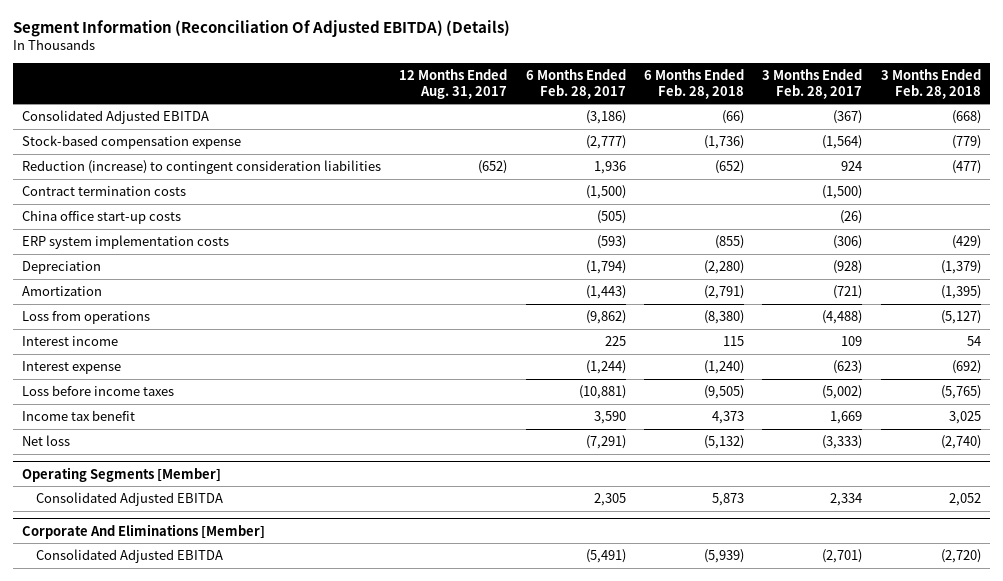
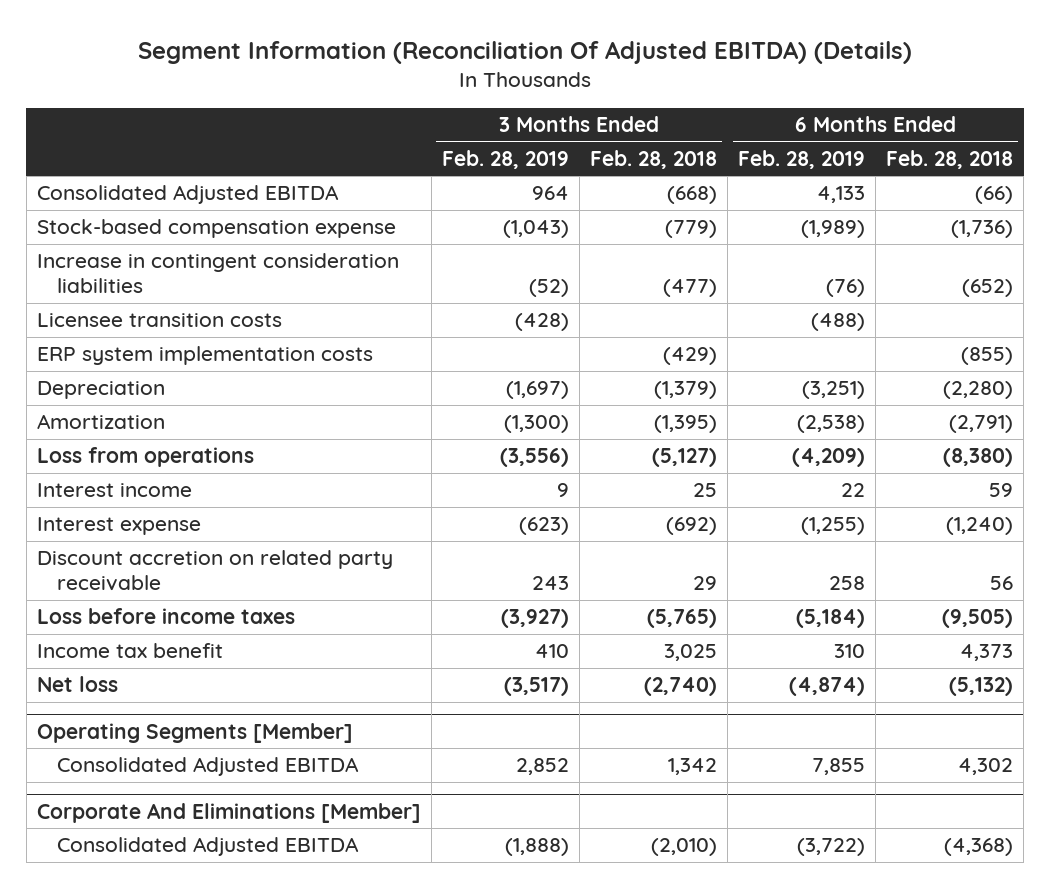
- | 12 Months Ended Aug. 31, 2017 | 6 Months Ended Feb. 28, 2017 | 6 Months Ended Feb. 28, 2018 | 3 Months Ended Feb. 28, 2017 | 3 Months Ended Feb. 28, 2018
+ | 3 Months Ended Feb. 28, 2019 | 3 Months Ended Feb. 28, 2018 | 6 Months Ended Feb. 28, 2019 | 6 Months Ended Feb. 28, 2018
- Reduction (increase) to contingent consideration liabilities | (652) | 1,936 | (652) | 924 | (477)
- Contract termination costs | | (1,500) | | (1,500) |
- China office start-up costs | | (505) | | (26) |
+ Increase in contingent consideration liabilities | (52) | (477) | (76) | (652)
+ Licensee transition costs | (428) | | (488) |
- Interest income | | 225 | 115 | 109 | 54
+ Interest income | 9 | 25 | 22 | 59
+ Discount accretion on related party receivable | 243 | 29 | 258 | 56
@ Operating Segments [Member]
- Consolidated Adjusted EBITDA | | 2,305 | 5,873 | 2,334 | 2,052
+ Consolidated Adjusted EBITDA | 2,852 | 1,342 | 7,855 | 4,302
@ Corporate And Eliminations [Member]
- Consolidated Adjusted EBITDA | | (5,491) | (5,939) | (2,701) | (2,720)
+ Consolidated Adjusted EBITDA | (1,888) | (2,010) | (3,722) | (4,368)

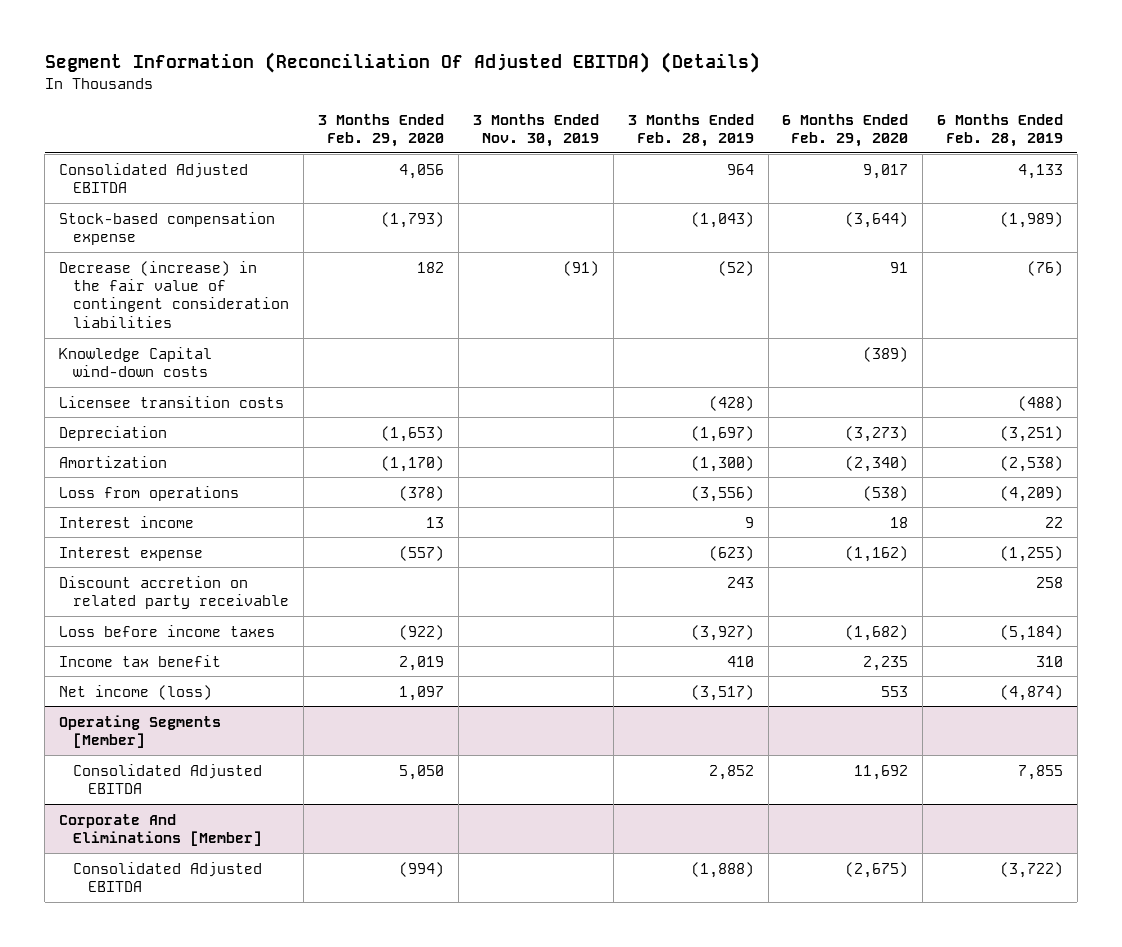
- | 3 Months Ended Feb. 28, 2019 | 3 Months Ended Feb. 28, 2018 | 6 Months Ended Feb. 28, 2019 | 6 Months Ended Feb. 28, 2018
+ | 3 Months Ended Feb. 29, 2020 | 3 Months Ended Nov. 30, 2019 | 3 Months Ended Feb. 28, 2019 | 6 Months Ended Feb. 29, 2020 | 6 Months Ended Feb. 28, 2019
- Increase in contingent consideration liabilities | (52) | (477) | (76) | (652)
+ Decrease (increase) in the fair value of contingent consideration liabilities | 182 | (91) | (52) | 91 | (76)
+ Knowledge Capital wind-down costs | | | | (389) |
- ERP system implementation costs | | (429) | | (855)
- Net loss | (3,517) | (2,740) | (4,874) | (5,132)
+ Net income (loss) | 1,097 | | (3,517) | 553 | (4,874)

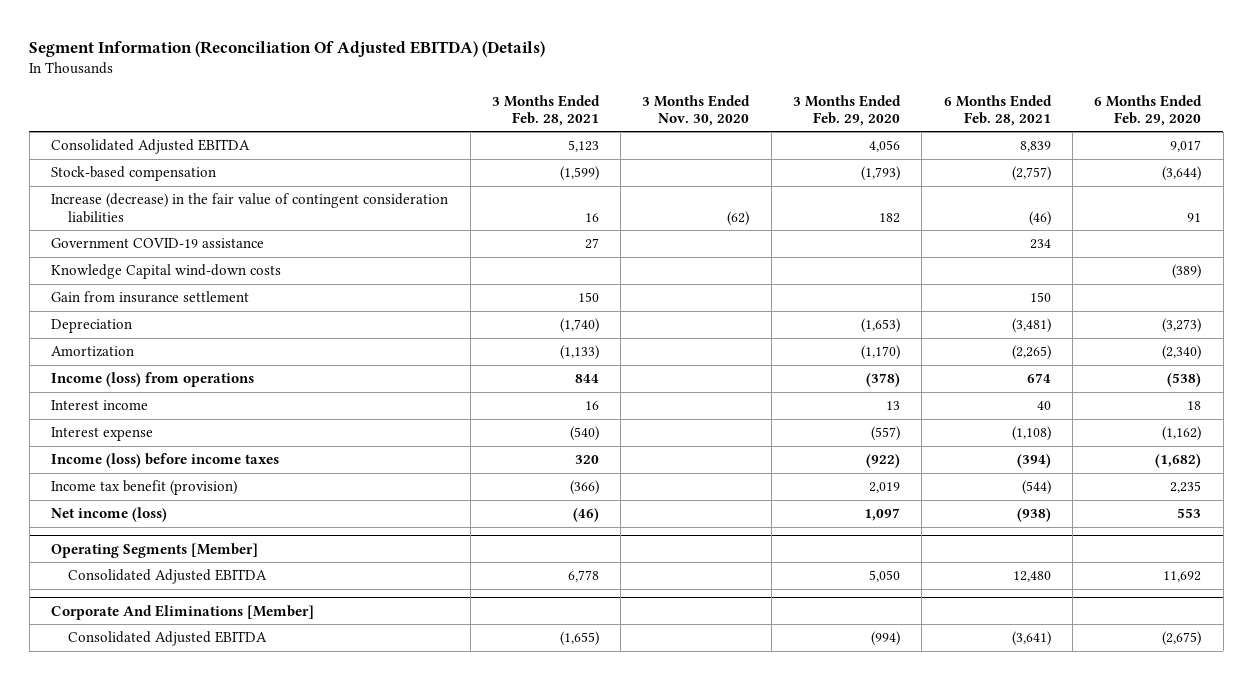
- | 3 Months Ended Feb. 29, 2020 | 3 Months Ended Nov. 30, 2019 | 3 Months Ended Feb. 28, 2019 | 6 Months Ended Feb. 29, 2020 | 6 Months Ended Feb. 28, 2019
+ | 3 Months Ended Feb. 28, 2021 | 3 Months Ended Nov. 30, 2020 | 3 Months Ended Feb. 29, 2020 | 6 Months Ended Feb. 28, 2021 | 6 Months Ended Feb. 29, 2020
- Stock-based compensation expense | (1,793) | | (1,043) | (3,644) | (1,989)
- Decrease (increase) in the fair value of contingent consideration liabilities | 182 | (91) | (52) | 91 | (76)
+ Stock-based compensation | (1,599) | | (1,793) | (2,757) | (3,644)
+ Increase (decrease) in the fair value of contingent consideration liabilities | 16 | (62) | 182 | (46) | 91
+ Government COVID-19 assistance | 27 | | | 234 |
- Licensee transition costs | | | (428) | | (488)
+ Gain from insurance settlement | 150 | | | 150 |
- Loss from operations | (378) | | (3,556) | (538) | (4,209)
+ Income (loss) from operations | 844 | | (378) | 674 | (538)
- Discount accretion on related party receivable | | | 243 | | 258
- Loss before income taxes | (922) | | (3,927) | (1,682) | (5,184)
- Income tax benefit | 2,019 | | 410 | 2,235 | 310
+ Income (loss) before income taxes | 320 | | (922) | (394) | (1,682)
+ Income tax benefit (provision) | (366) | | 2,019 | (544) | 2,235

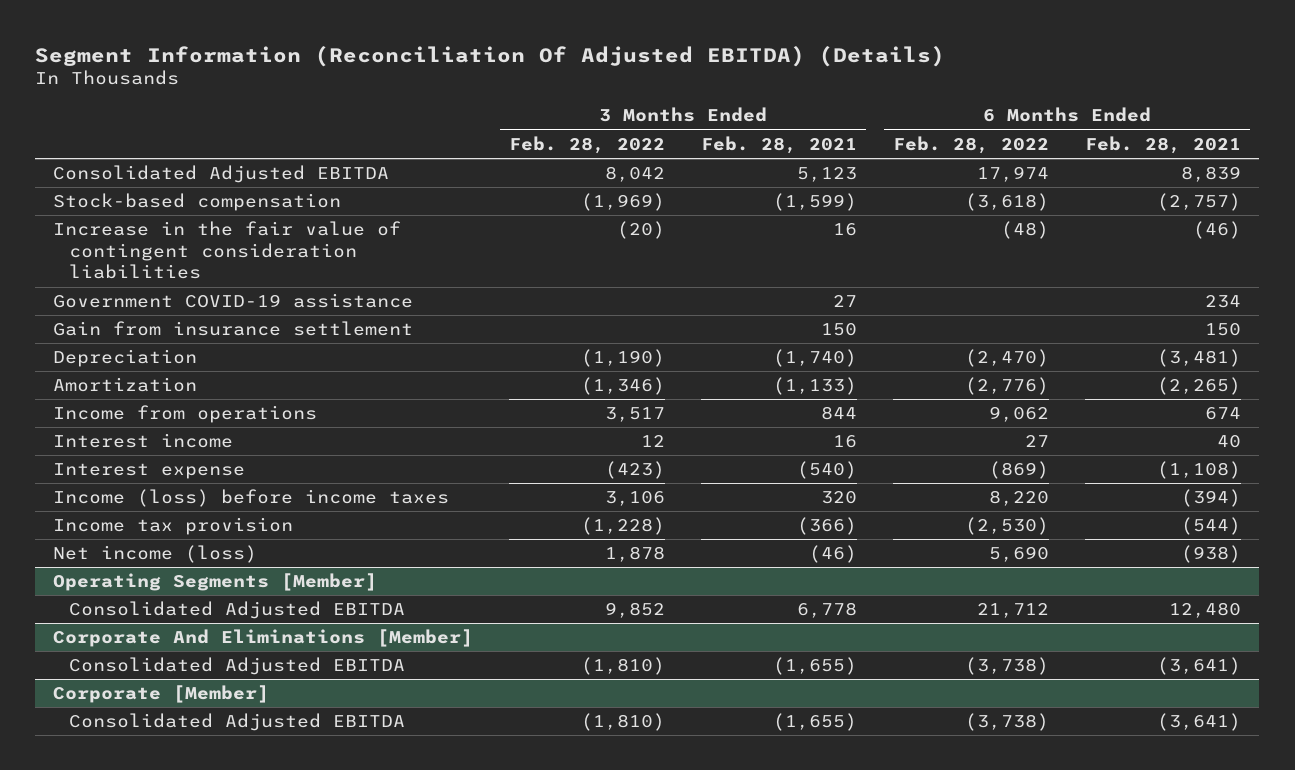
- | 3 Months Ended Feb. 28, 2021 | 3 Months Ended Nov. 30, 2020 | 3 Months Ended Feb. 29, 2020 | 6 Months Ended Feb. 28, 2021 | 6 Months Ended Feb. 29, 2020
+ | 3 Months Ended Feb. 28, 2022 | 3 Months Ended Feb. 28, 2021 | 6 Months Ended Feb. 28, 2022 | 6 Months Ended Feb. 28, 2021
- Increase (decrease) in the fair value of contingent consideration liabilities | 16 | (62) | 182 | (46) | 91
+ Increase in the fair value of contingent consideration liabilities | (20) | 16 | (48) | (46)
- Knowledge Capital wind-down costs | | | | | (389)
- Income (loss) from operations | 844 | | (378) | 674 | (538)
+ Income from operations | 3,517 | 844 | 9,062 | 674
- Income tax benefit (provision) | (366) | | 2,019 | (544) | 2,235
+ Income tax provision | (1,228) | (366) | (2,530) | (544)
+ Corporate [Member]
+ Consolidated Adjusted EBITDA | (1,810) | (1,655) | (3,738) | (3,641)

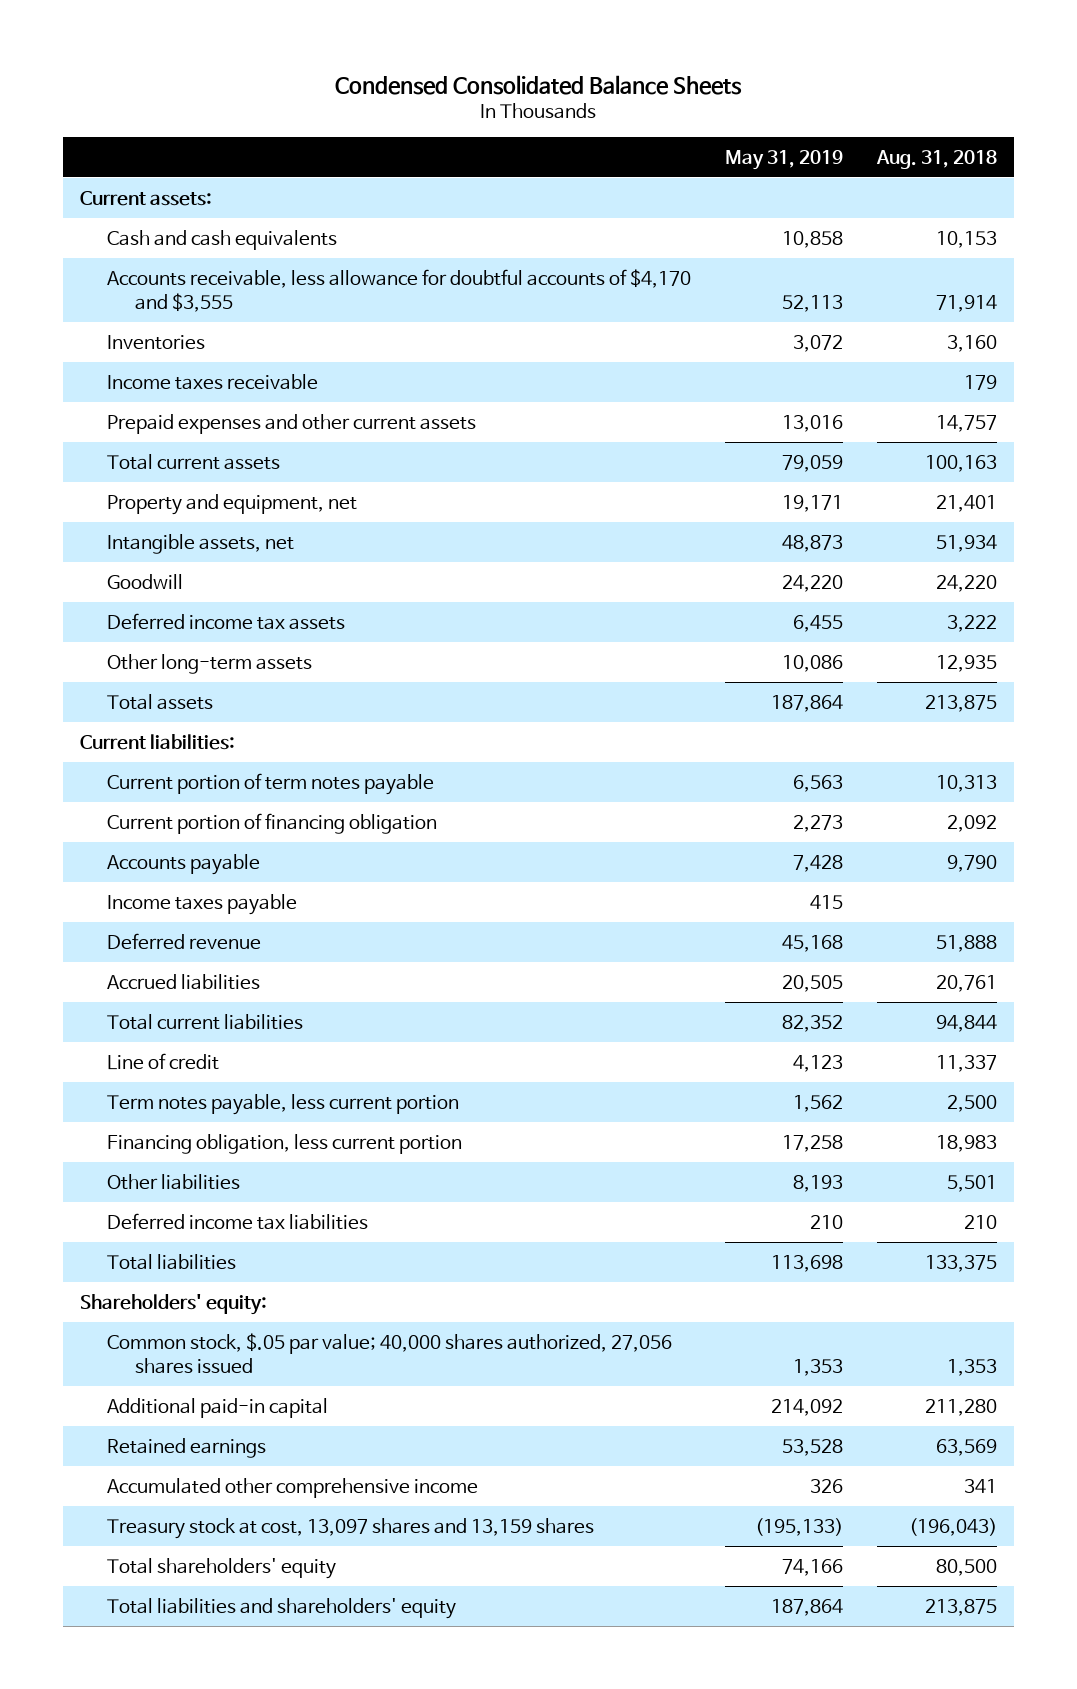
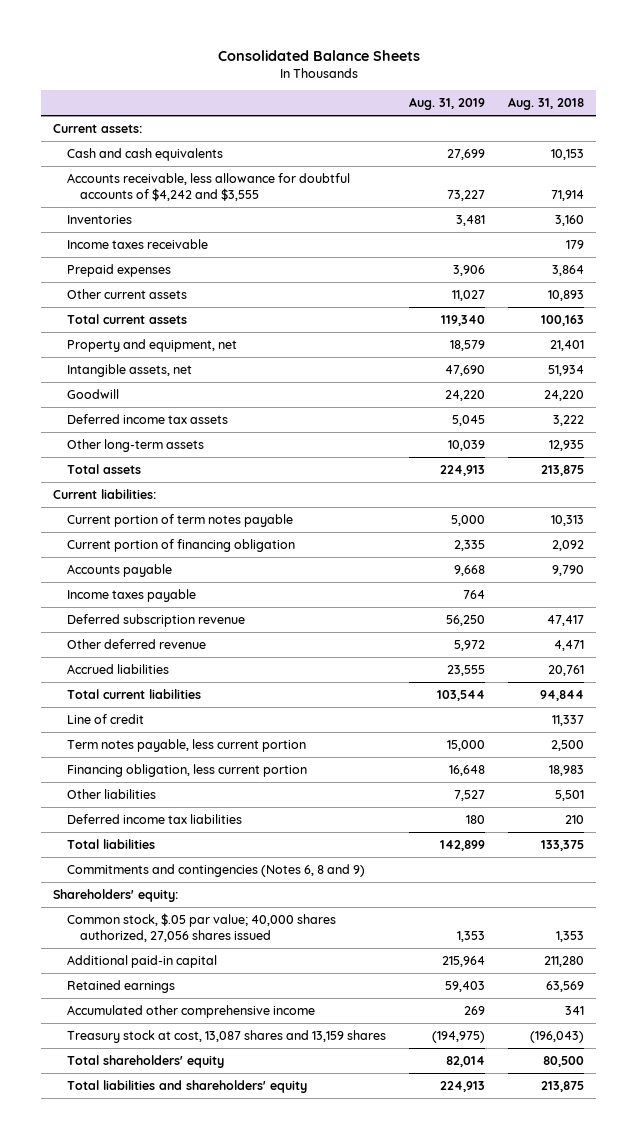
- Condensed Consolidated Balance Sheets
+ Consolidated Balance Sheets
- | May 31, 2019 | Aug. 31, 2018
+ | Aug. 31, 2019 | Aug. 31, 2018
- Accounts receivable, less allowance for doubtful accounts of $4,170 and $3,555 | 52,113 | 71,914
+ Accounts receivable, less allowance for doubtful accounts of $4,242 and $3,555 | 73,227 | 71,914
- Prepaid expenses and other current assets | 13,016 | 14,757
+ Prepaid expenses | 3,906 | 3,864
+ Other current assets | 11,027 | 10,893
- Deferred revenue | 45,168 | 51,888
+ Deferred subscription revenue | 56,250 | 47,417
+ Other deferred revenue | 5,972 | 4,471
+ Commitments and contingencies (Notes 6, 8 and 9)
- Treasury stock at cost, 13,097 shares and 13,159 shares | (195,133) | (196,043)
+ Treasury stock at cost, 13,087 shares and 13,159 shares | (194,975) | (196,043)

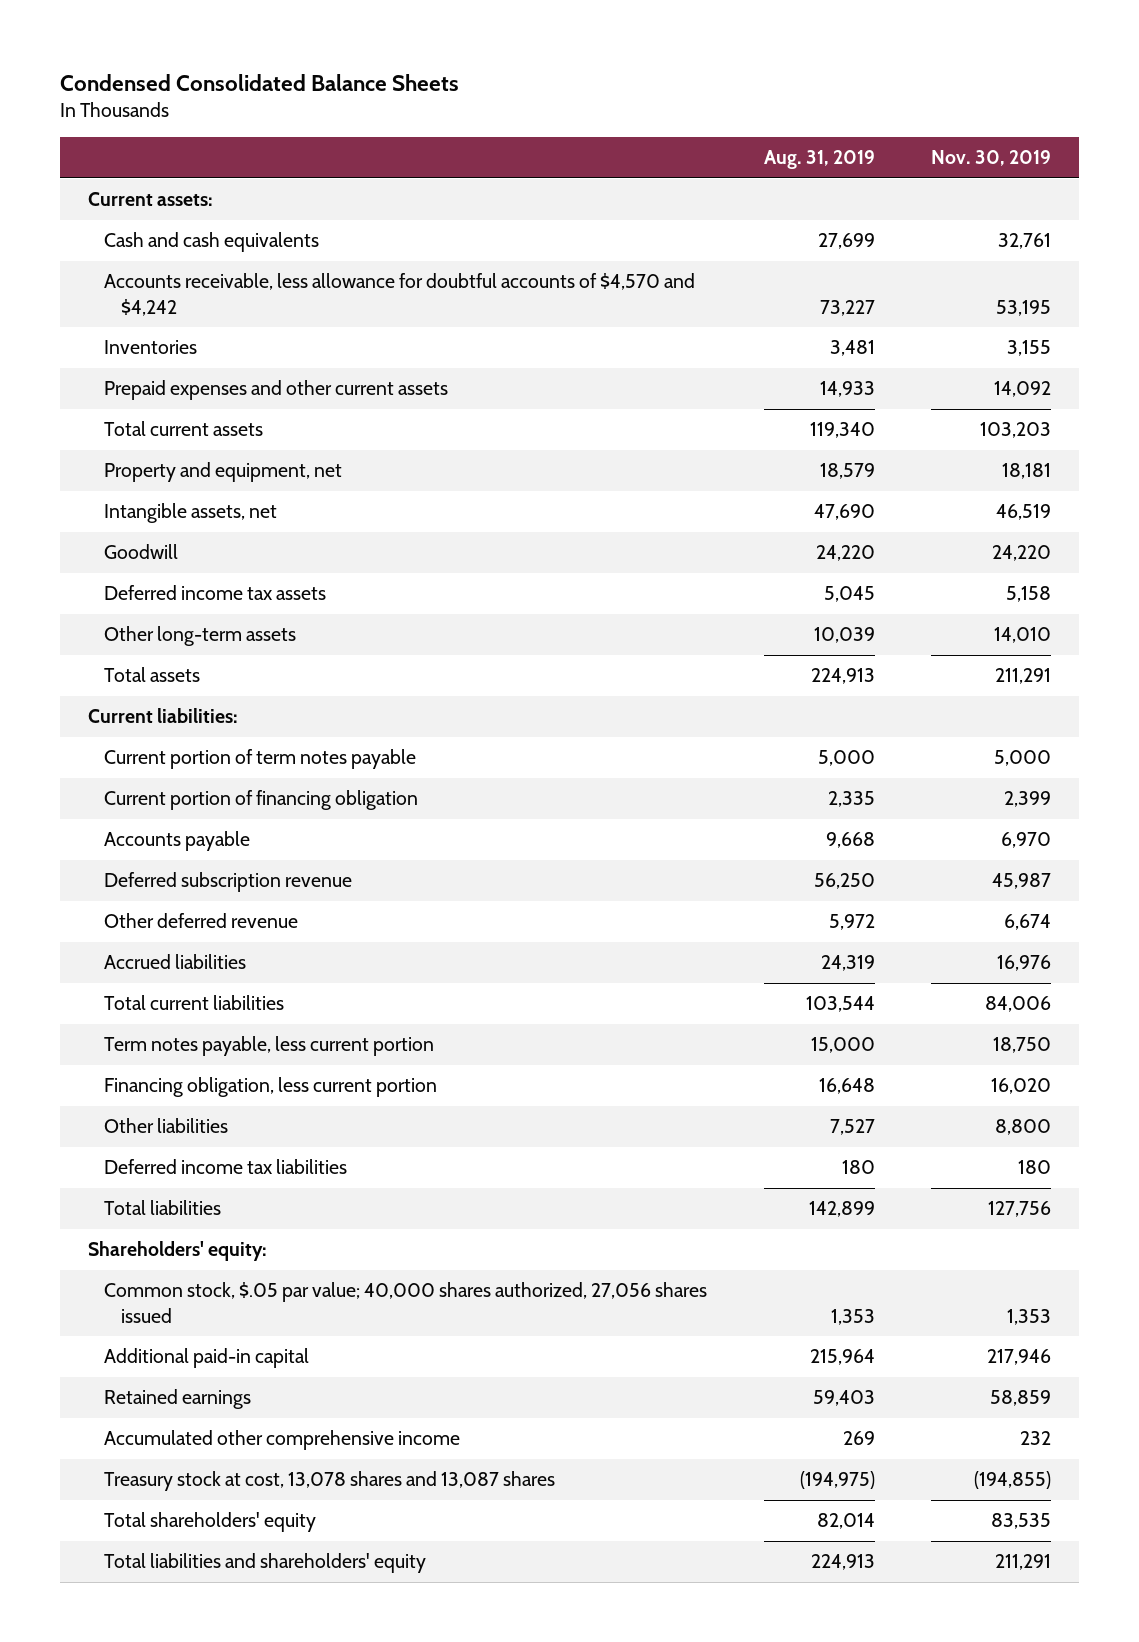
- Consolidated Balance Sheets
+ Condensed Consolidated Balance Sheets
- | Aug. 31, 2019 | Aug. 31, 2018
+ | Aug. 31, 2019 | Nov. 30, 2019
- Accounts receivable, less allowance for doubtful accounts of $4,242 and $3,555 | 73,227 | 71,914
+ Accounts receivable, less allowance for doubtful accounts of $4,570 and $4,242 | 73,227 | 53,195
- Income taxes receivable | | 179
- Prepaid expenses | 3,906 | 3,864
- Other current assets | 11,027 | 10,893
+ Prepaid expenses and other current assets | 14,933 | 14,092
- Income taxes payable | 764 |
- Accrued liabilities | 23,555 | 20,761
+ Accrued liabilities | 24,319 | 16,976
- Line of credit | | 11,337
- Commitments and contingencies (Notes 6, 8 and 9)
- Treasury stock at cost, 13,087 shares and 13,159 shares | (194,975) | (196,043)
+ Treasury stock at cost, 13,078 shares and 13,087 shares | (194,975) | (194,855)

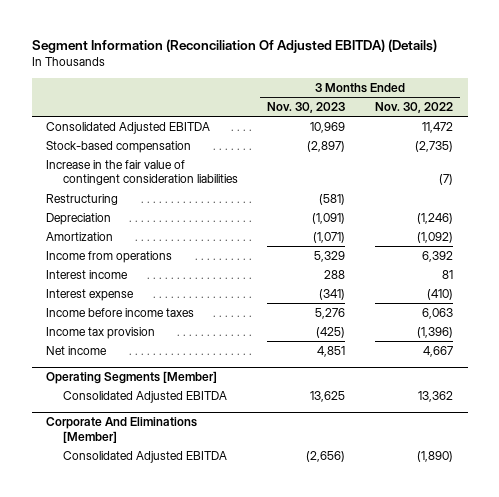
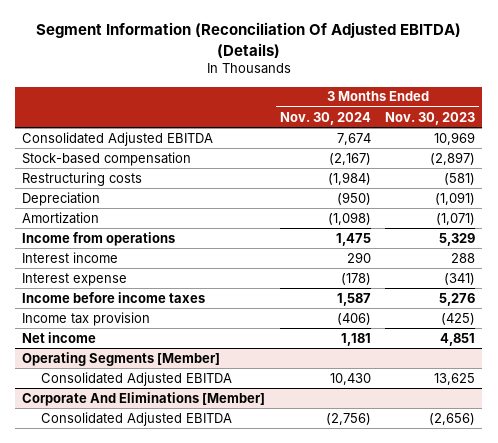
- | 3 Months Ended Nov. 30, 2023 | 3 Months Ended Nov. 30, 2022
+ | 3 Months Ended Nov. 30, 2024 | 3 Months Ended Nov. 30, 2023
- Increase in the fair value of contingent consideration liabilities | | (7)
- Restructuring | (581) |
+ Restructuring costs | (1,984) | (581)

